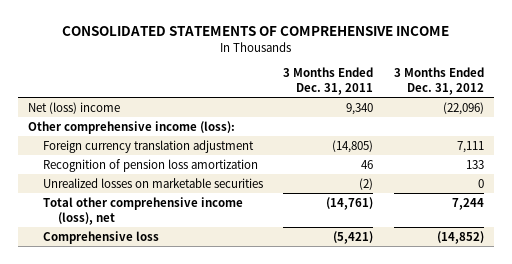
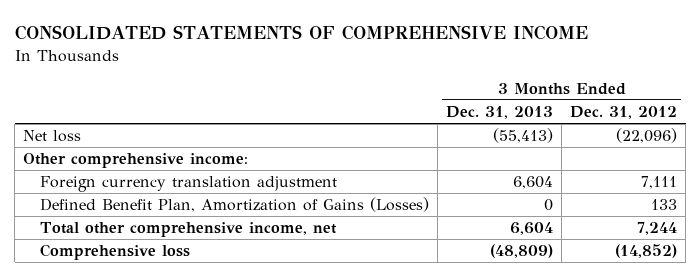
- | 3 Months Ended Dec. 31, 2011 | 3 Months Ended Dec. 31, 2012
+ | 3 Months Ended Dec. 31, 2013 | 3 Months Ended Dec. 31, 2012
- Net (loss) income | 9,340 | (22,096)
- Other comprehensive income (loss):
+ Net loss | (55,413) | (22,096)
+ Other comprehensive income:
- Recognition of pension loss amortization | 46 | 133
- Unrealized losses on marketable securities | (2) | 0
- Total other comprehensive income (loss), net | (14,761) | 7,244
+ Defined Benefit Plan, Amortization of Gains (Losses) | 0 | 133
+ Total other comprehensive income, net | 6,604 | 7,244

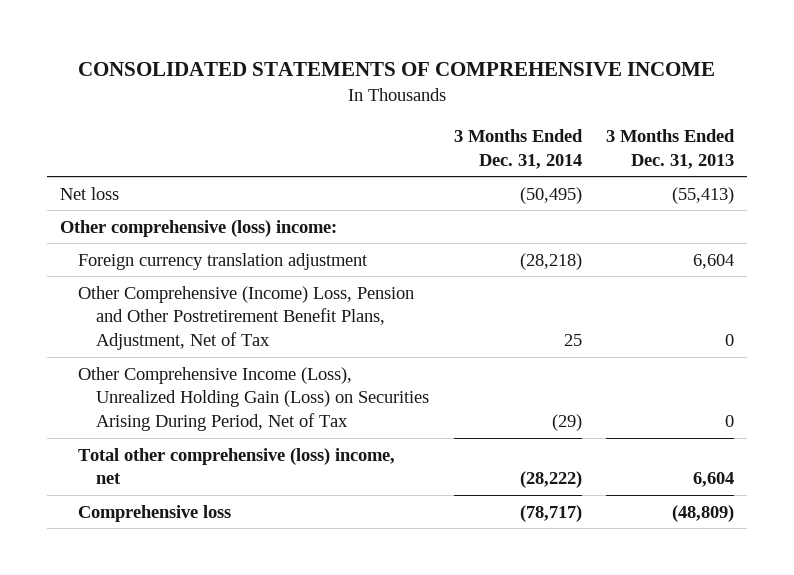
- | 3 Months Ended Dec. 31, 2013 | 3 Months Ended Dec. 31, 2012
+ | 3 Months Ended Dec. 31, 2014 | 3 Months Ended Dec. 31, 2013
- Other comprehensive income:
+ Other comprehensive (loss) income:
- Defined Benefit Plan, Amortization of Gains (Losses) | 0 | 133
- Total other comprehensive income, net | 6,604 | 7,244
+ Other Comprehensive (Income) Loss, Pension and Other Postretirement Benefit Plans, Adjustment, Net of Tax | 25 | 0
+ Other Comprehensive Income (Loss), Unrealized Holding Gain (Loss) on Securities Arising During Period, Net of Tax | (29) | 0
+ Total other comprehensive (loss) income, net | (28,222) | 6,604

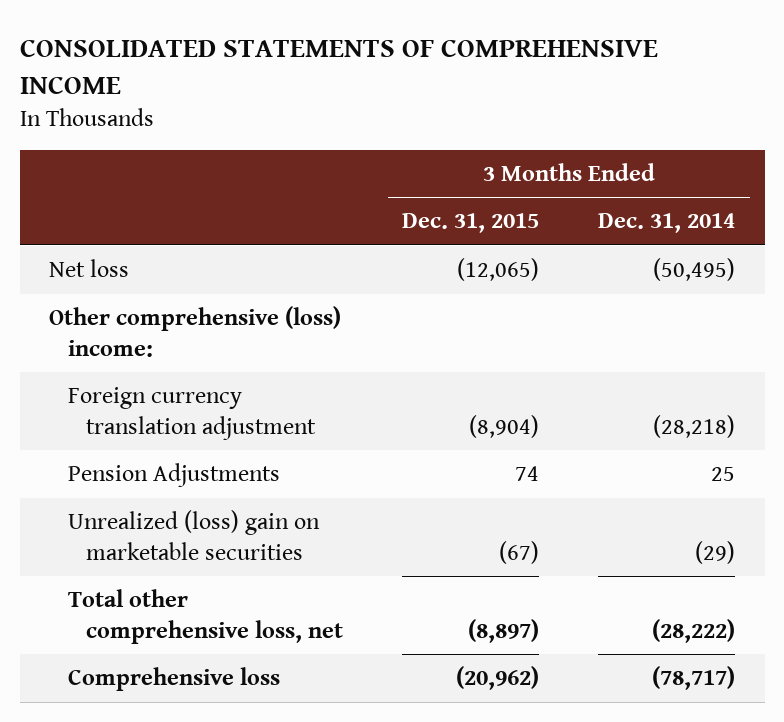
- | 3 Months Ended Dec. 31, 2014 | 3 Months Ended Dec. 31, 2013
+ | 3 Months Ended Dec. 31, 2015 | 3 Months Ended Dec. 31, 2014
- Other Comprehensive (Income) Loss, Pension and Other Postretirement Benefit Plans, Adjustment, Net of Tax | 25 | 0
- Other Comprehensive Income (Loss), Unrealized Holding Gain (Loss) on Securities Arising During Period, Net of Tax | (29) | 0
- Total other comprehensive (loss) income, net | (28,222) | 6,604
+ Pension Adjustments | 74 | 25
+ Unrealized (loss) gain on marketable securities | (67) | (29)
+ Total other comprehensive loss, net | (8,897) | (28,222)

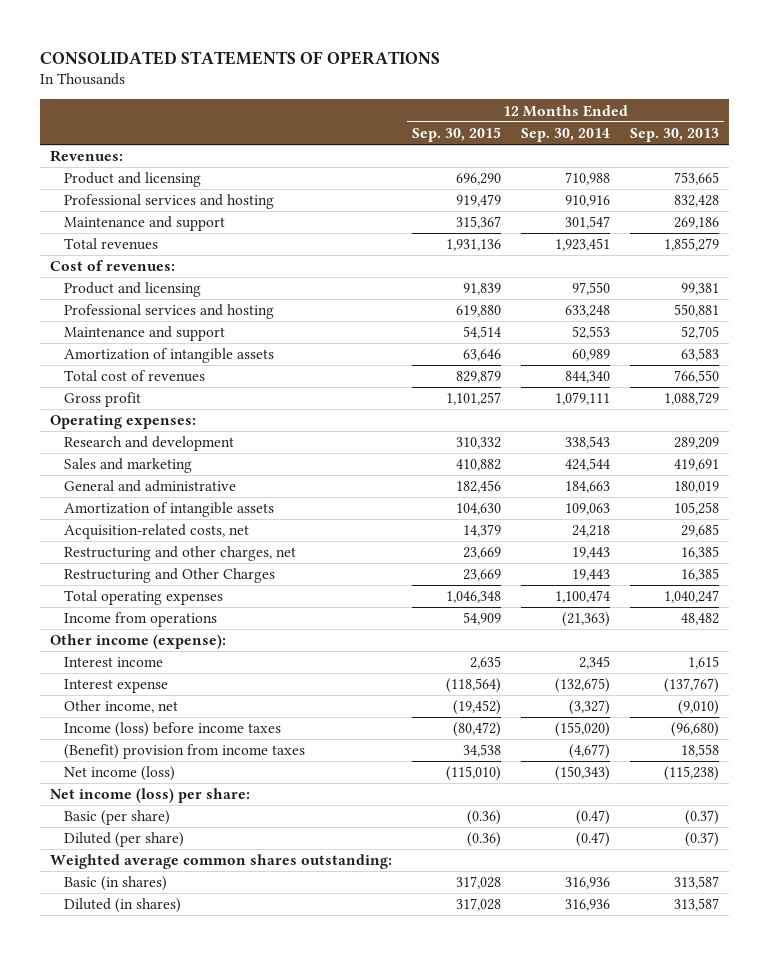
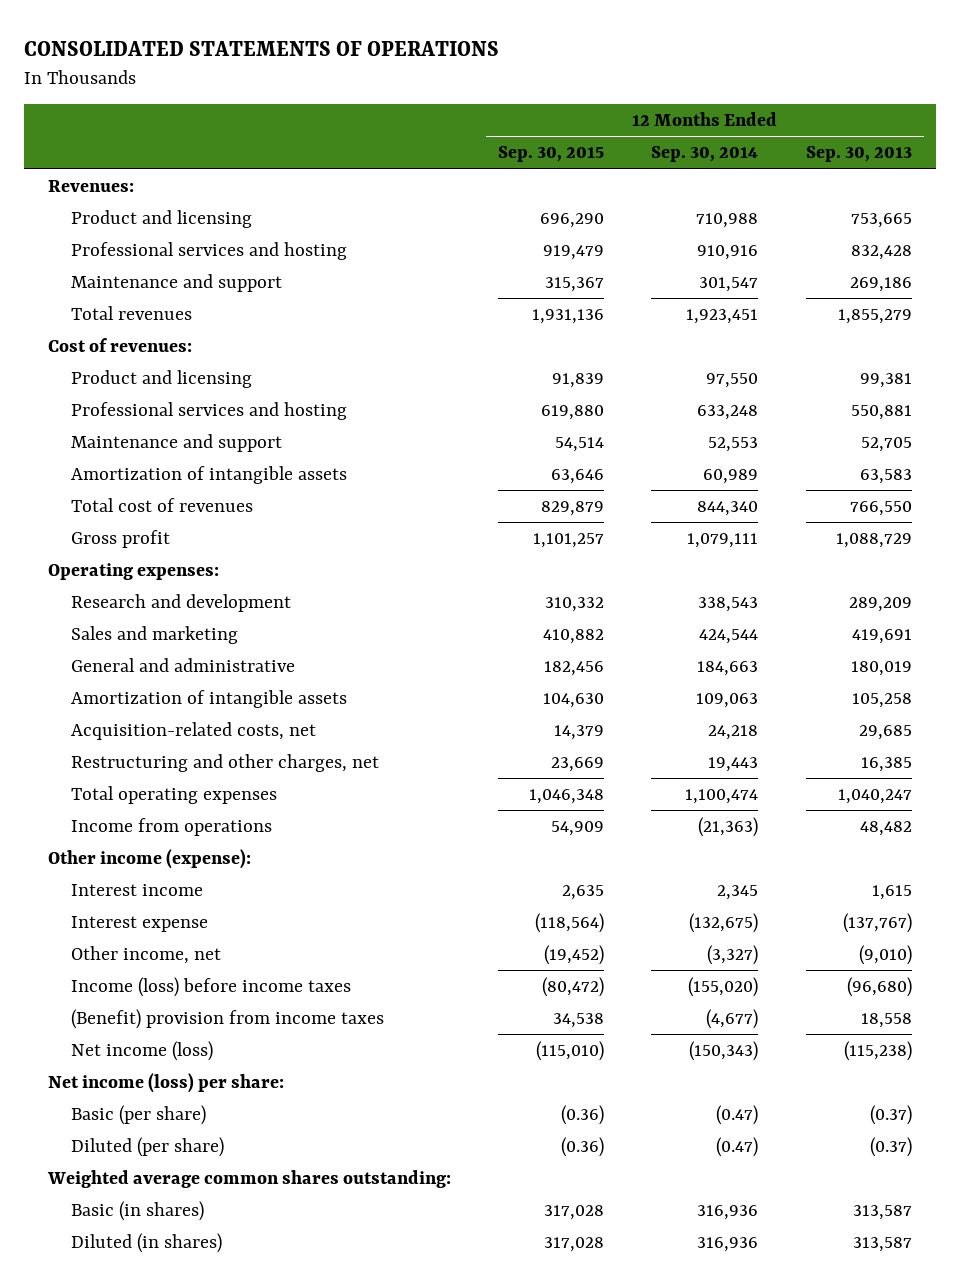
- Restructuring and Other Charges | 23,669 | 19,443 | 16,385

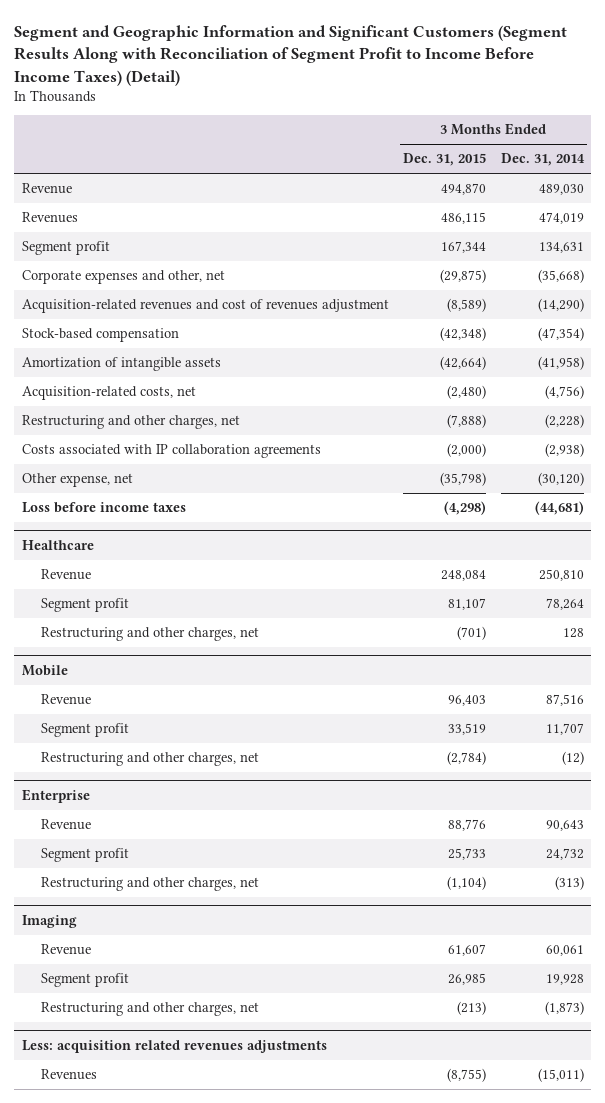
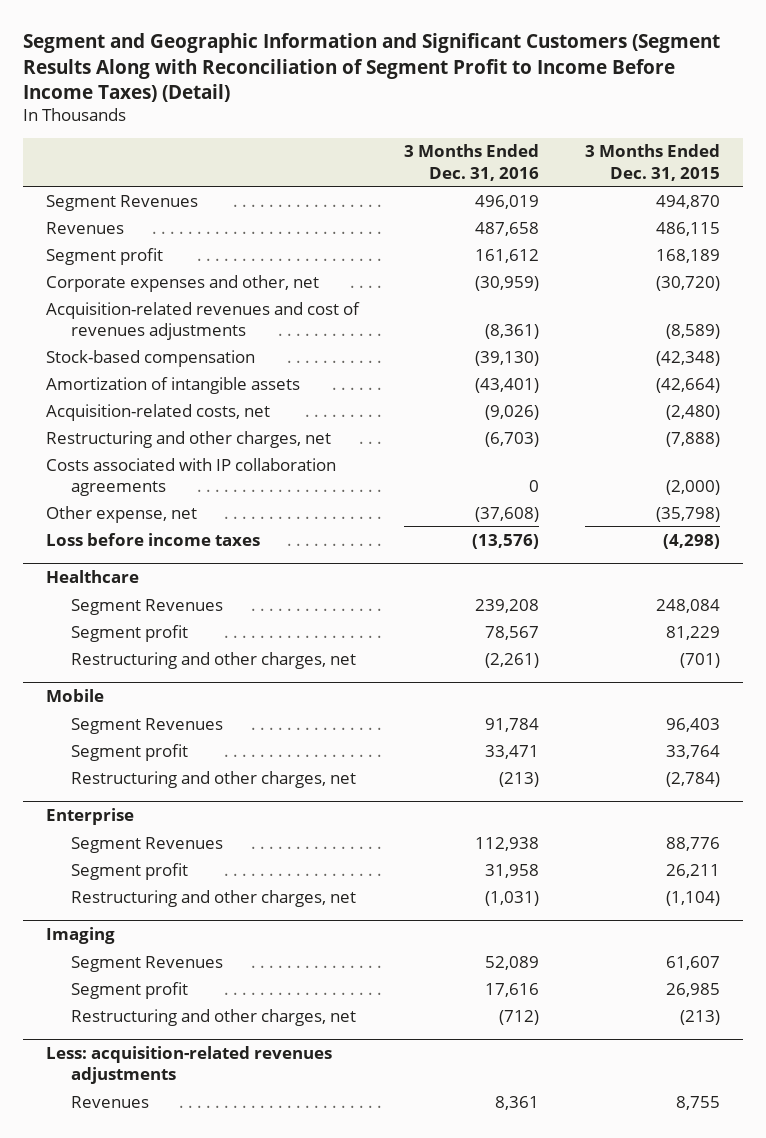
- | 3 Months Ended Dec. 31, 2015 | 3 Months Ended Dec. 31, 2014
+ | 3 Months Ended Dec. 31, 2016 | 3 Months Ended Dec. 31, 2015
- Revenue | 494,870 | 489,030
+ Segment Revenues | 496,019 | 494,870
- Segment profit | 167,344 | 134,631
- Corporate expenses and other, net | (29,875) | (35,668)
- Acquisition-related revenues and cost of revenues adjustment | (8,589) | (14,290)
+ Segment profit | 161,612 | 168,189
+ Corporate expenses and other, net | (30,959) | (30,720)
+ Acquisition-related revenues and cost of revenues adjustments | (8,361) | (8,589)
@ Healthcare
- Revenue | 248,084 | 250,810
- Segment profit | 81,107 | 78,264
+ Segment Revenues | 239,208 | 248,084
+ Segment profit | 78,567 | 81,229
@ Mobile
- Revenue | 96,403 | 87,516
- Segment profit | 33,519 | 11,707
+ Segment Revenues | 91,784 | 96,403
+ Segment profit | 33,471 | 33,764
@ Enterprise
- Revenue | 88,776 | 90,643
- Segment profit | 25,733 | 24,732
+ Segment Revenues | 112,938 | 88,776
+ Segment profit | 31,958 | 26,211
@ Imaging
- Revenue | 61,607 | 60,061
+ Segment Revenues | 52,089 | 61,607
- Less: acquisition related revenues adjustments
- Revenues | (8,755) | (15,011)
+ Less: acquisition-related revenues adjustments
+ Revenues | 8,361 | 8,755

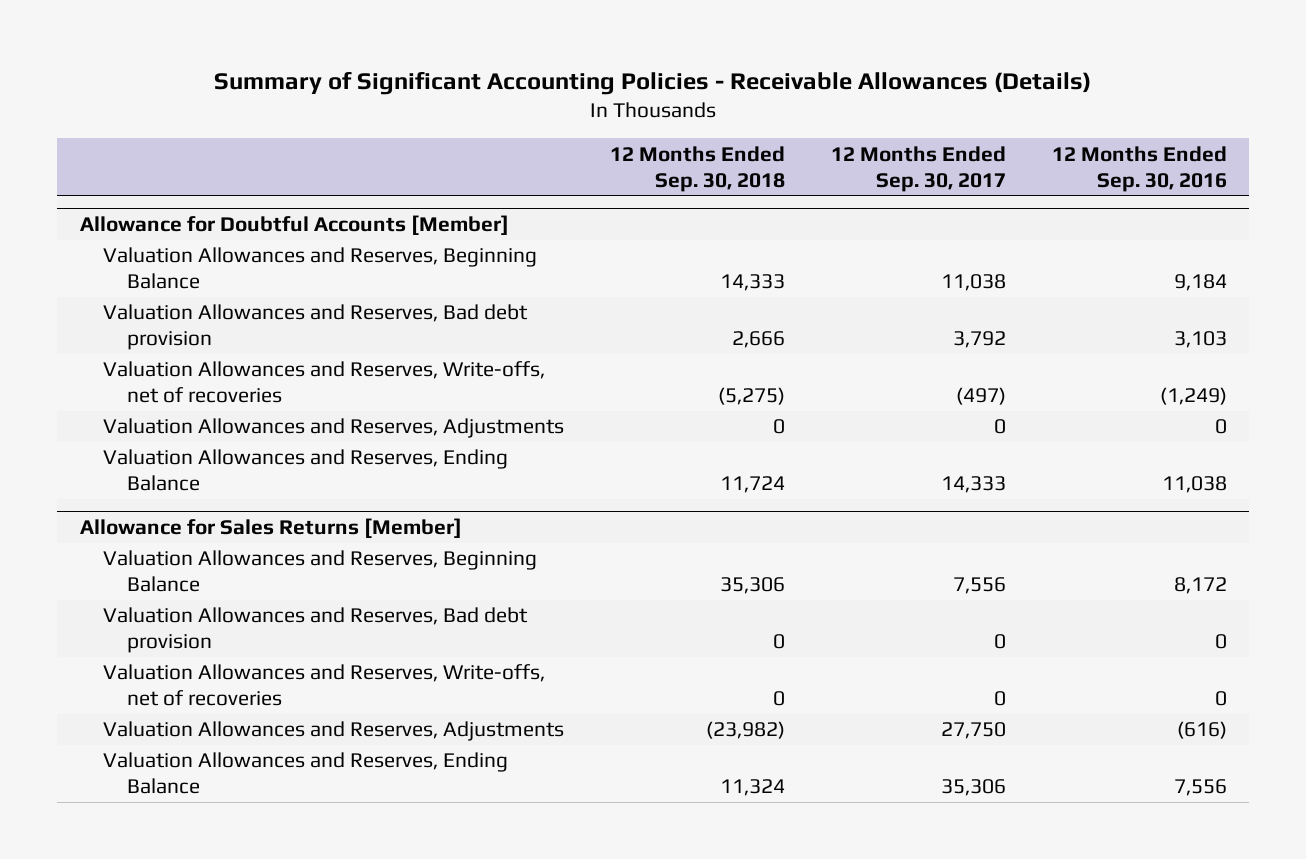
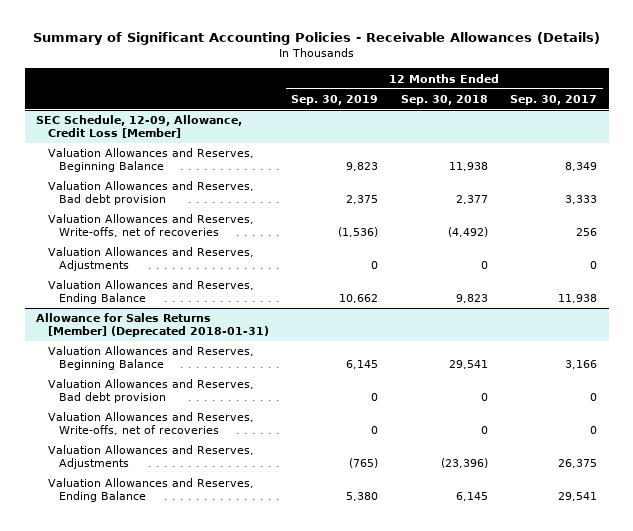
- | 12 Months Ended Sep. 30, 2018 | 12 Months Ended Sep. 30, 2017 | 12 Months Ended Sep. 30, 2016
+ | 12 Months Ended Sep. 30, 2019 | 12 Months Ended Sep. 30, 2018 | 12 Months Ended Sep. 30, 2017
- Allowance for Doubtful Accounts [Member]
- Valuation Allowances and Reserves, Beginning Balance | 14,333 | 11,038 | 9,184
- Valuation Allowances and Reserves, Bad debt provision | 2,666 | 3,792 | 3,103
- Valuation Allowances and Reserves, Write-offs, net of recoveries | (5,275) | (497) | (1,249)
+ SEC Schedule, 12-09, Allowance, Credit Loss [Member]
+ Valuation Allowances and Reserves, Beginning Balance | 9,823 | 11,938 | 8,349
+ Valuation Allowances and Reserves, Bad debt provision | 2,375 | 2,377 | 3,333
+ Valuation Allowances and Reserves, Write-offs, net of recoveries | (1,536) | (4,492) | 256
- Valuation Allowances and Reserves, Ending Balance | 11,724 | 14,333 | 11,038
- Allowance for Sales Returns [Member]
- Valuation Allowances and Reserves, Beginning Balance | 35,306 | 7,556 | 8,172
+ Valuation Allowances and Reserves, Ending Balance | 10,662 | 9,823 | 11,938
+ Allowance for Sales Returns [Member] (Deprecated 2018-01-31)
+ Valuation Allowances and Reserves, Beginning Balance | 6,145 | 29,541 | 3,166
- Valuation Allowances and Reserves, Adjustments | (23,982) | 27,750 | (616)
- Valuation Allowances and Reserves, Ending Balance | 11,324 | 35,306 | 7,556
+ Valuation Allowances and Reserves, Adjustments | (765) | (23,396) | 26,375
+ Valuation Allowances and Reserves, Ending Balance | 5,380 | 6,145 | 29,541

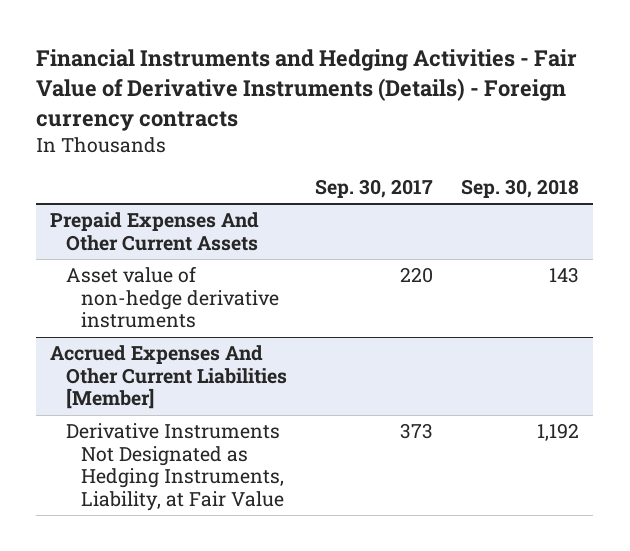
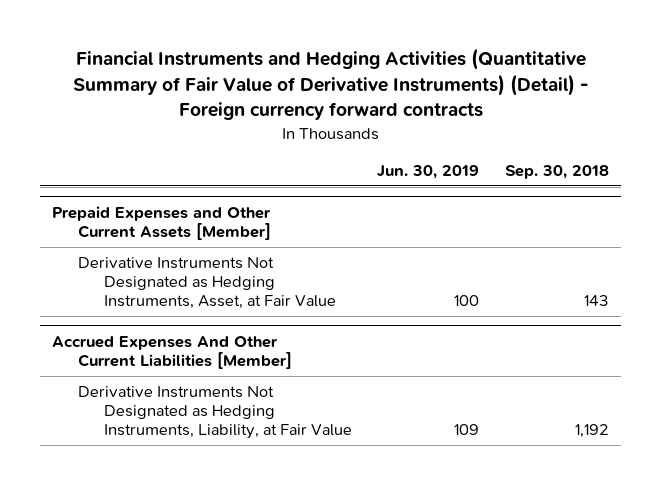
- Financial Instruments and Hedging Activities - Fair Value of Derivative Instruments (Details) - Foreign currency contracts
+ Financial Instruments and Hedging Activities (Quantitative Summary of Fair Value of Derivative Instruments) (Detail) - Foreign currency forward contracts
- | Sep. 30, 2017 | Sep. 30, 2018
+ | Jun. 30, 2019 | Sep. 30, 2018
- Prepaid Expenses And Other Current Assets
- Asset value of non-hedge derivative instruments | 220 | 143
+ Prepaid Expenses and Other Current Assets [Member]
+ Derivative Instruments Not Designated as Hedging Instruments, Asset, at Fair Value | 100 | 143

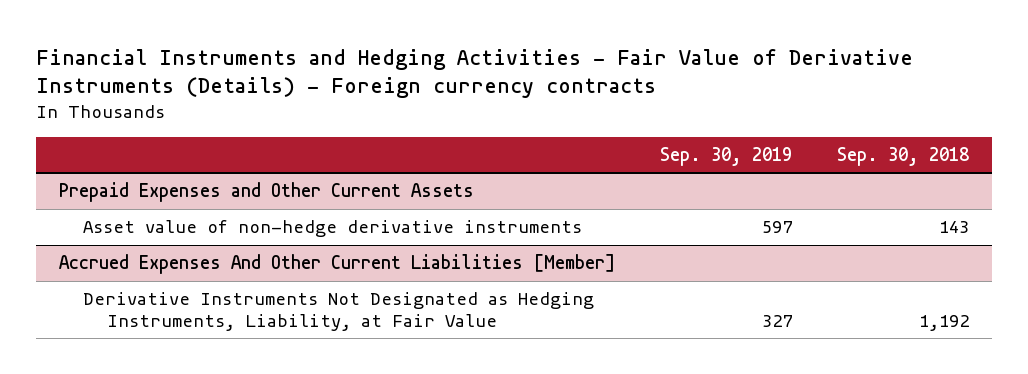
- Financial Instruments and Hedging Activities (Quantitative Summary of Fair Value of Derivative Instruments) (Detail) - Foreign currency forward contracts
+ Financial Instruments and Hedging Activities - Fair Value of Derivative Instruments (Details) - Foreign currency contracts
- | Jun. 30, 2019 | Sep. 30, 2018
+ | Sep. 30, 2019 | Sep. 30, 2018
- Prepaid Expenses and Other Current Assets [Member]
- Derivative Instruments Not Designated as Hedging Instruments, Asset, at Fair Value | 100 | 143
+ Prepaid Expenses and Other Current Assets
+ Asset value of non-hedge derivative instruments | 597 | 143

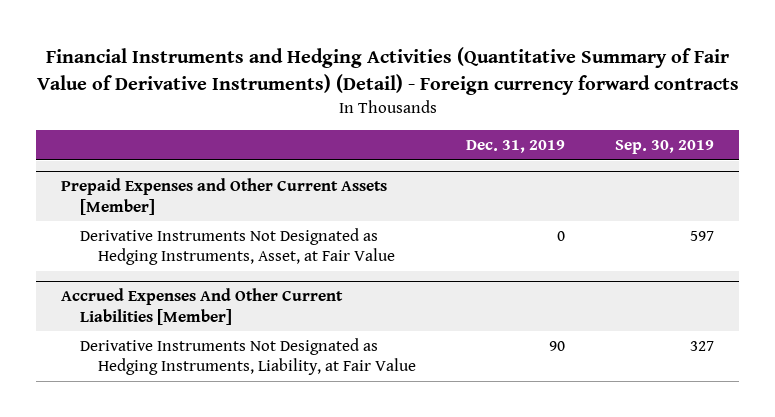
- Financial Instruments and Hedging Activities - Fair Value of Derivative Instruments (Details) - Foreign currency contracts
+ Financial Instruments and Hedging Activities (Quantitative Summary of Fair Value of Derivative Instruments) (Detail) - Foreign currency forward contracts
- | Sep. 30, 2019 | Sep. 30, 2018
+ | Dec. 31, 2019 | Sep. 30, 2019
- Prepaid Expenses and Other Current Assets
- Asset value of non-hedge derivative instruments | 597 | 143
+ Prepaid Expenses and Other Current Assets [Member]
+ Derivative Instruments Not Designated as Hedging Instruments, Asset, at Fair Value | 0 | 597

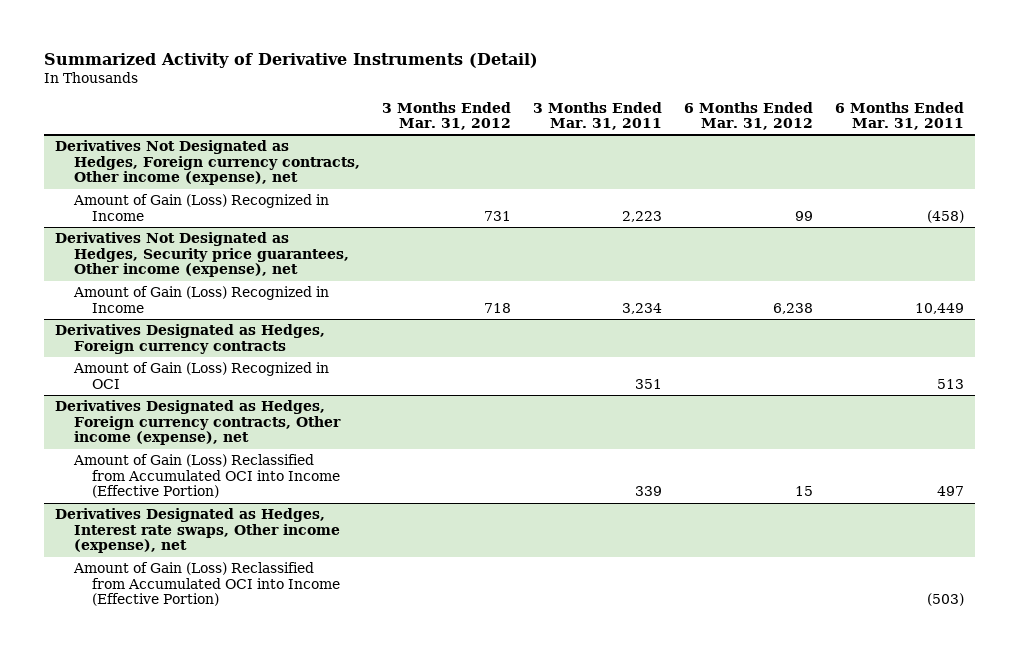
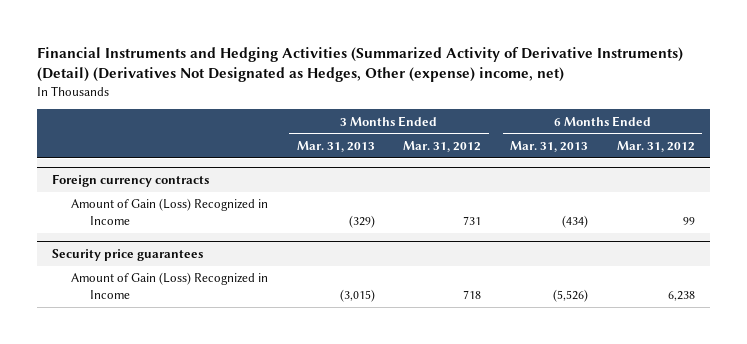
- Summarized Activity of Derivative Instruments (Detail)
+ Financial Instruments and Hedging Activities (Summarized Activity of Derivative Instruments) (Detail) (Derivatives Not Designated as Hedges, Other (expense) income, net)
- | 3 Months Ended Mar. 31, 2012 | 3 Months Ended Mar. 31, 2011 | 6 Months Ended Mar. 31, 2012 | 6 Months Ended Mar. 31, 2011
+ | 3 Months Ended Mar. 31, 2013 | 3 Months Ended Mar. 31, 2012 | 6 Months Ended Mar. 31, 2013 | 6 Months Ended Mar. 31, 2012
- Derivatives Not Designated as Hedges, Foreign currency contracts, Other income (expense), net
+ Foreign currency contracts
- Derivatives Not Designated as Hedges, Security price guarantees, Other income (expense), net
+ Security price guarantees
- Derivatives Designated as Hedges, Foreign currency contracts
- Amount of Gain (Loss) Recognized in OCI | | 351 | | 513
- Derivatives Designated as Hedges, Foreign currency contracts, Other income (expense), net
- Amount of Gain (Loss) Reclassified from Accumulated OCI into Income (Effective Portion) | | 339 | 15 | 497
- Derivatives Designated as Hedges, Interest rate swaps, Other income (expense), net
- Amount of Gain (Loss) Reclassified from Accumulated OCI into Income (Effective Portion) | | | | (503)

